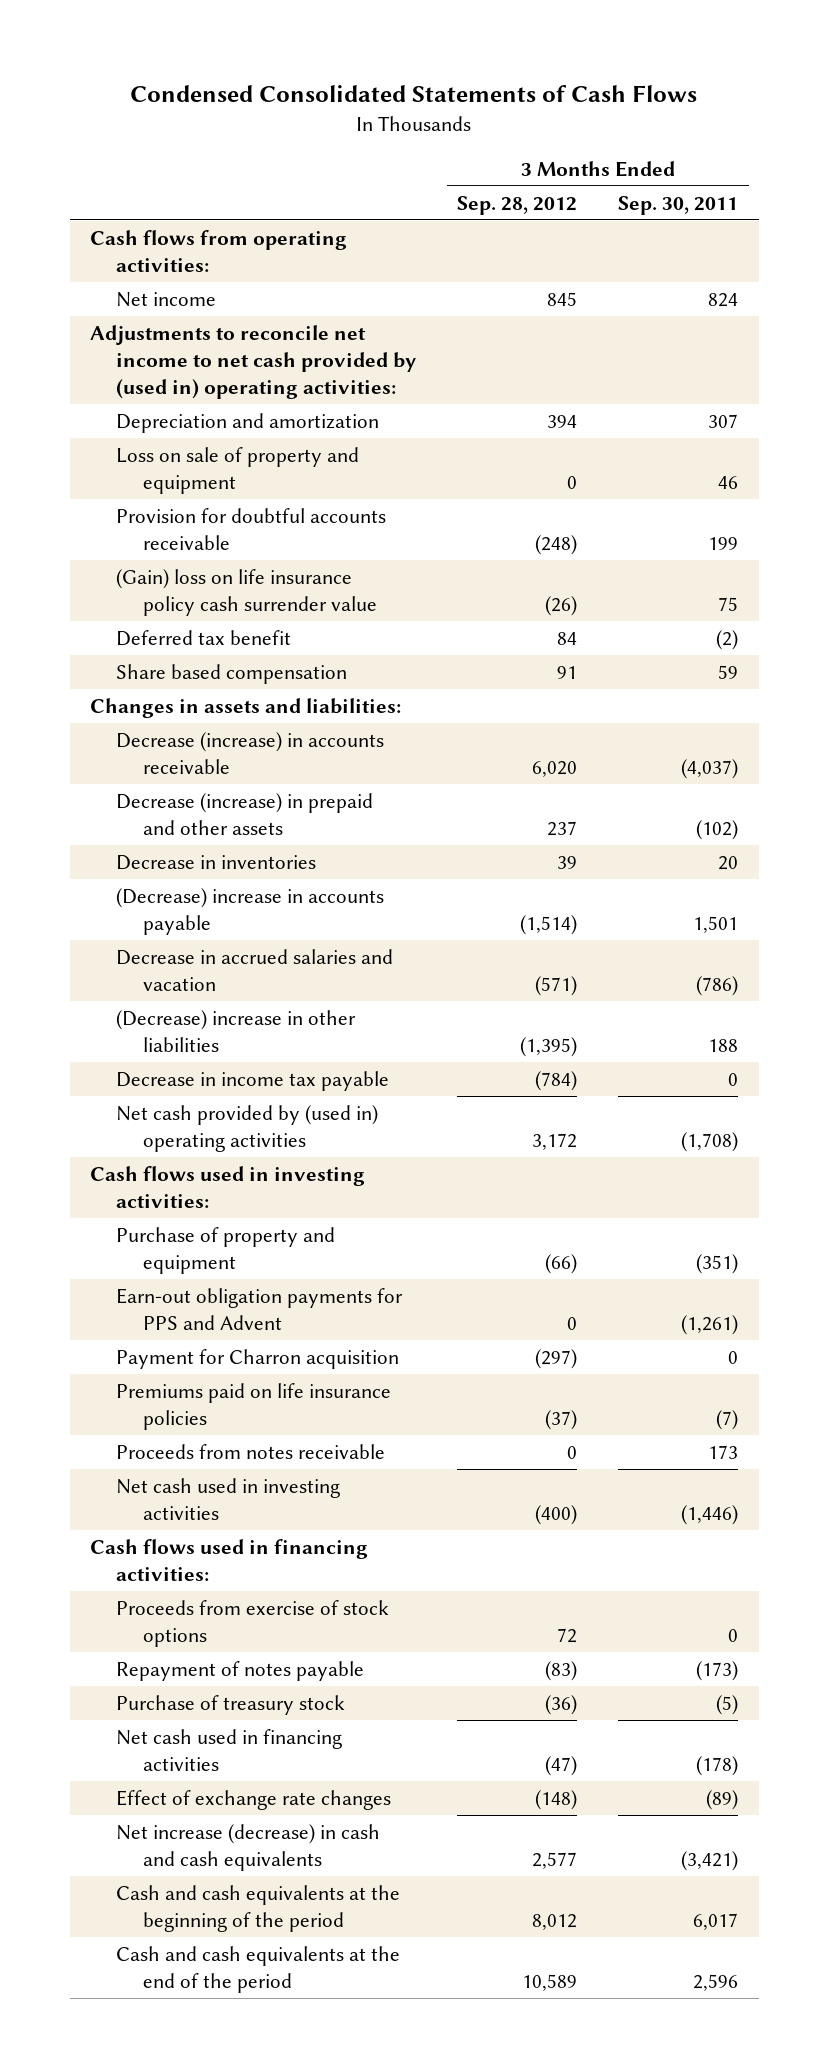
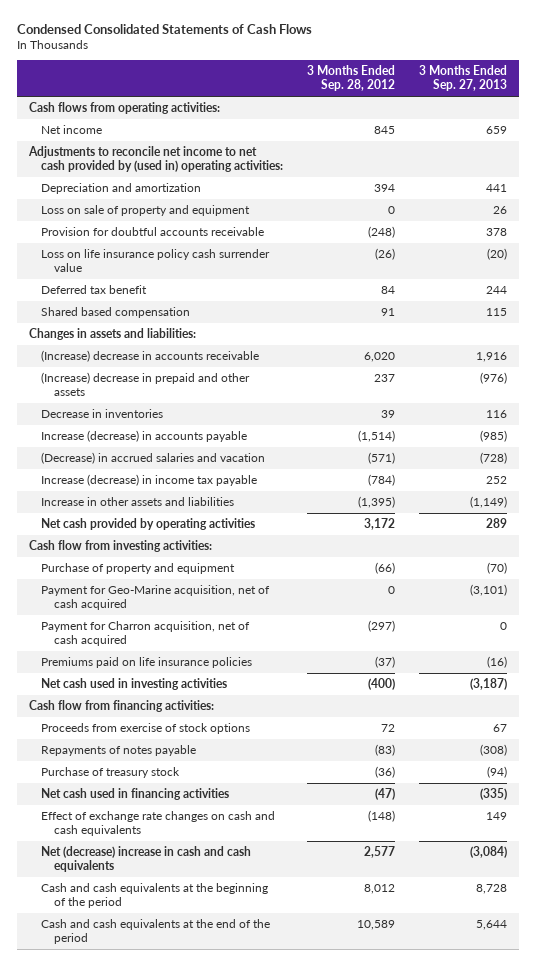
- | 3 Months Ended Sep. 28, 2012 | 3 Months Ended Sep. 30, 2011
+ | 3 Months Ended Sep. 28, 2012 | 3 Months Ended Sep. 27, 2013
- (Gain) loss on life insurance policy cash surrender value | (26) | 75
+ Loss on life insurance policy cash surrender value | (26) | (20)
- Share based compensation | 91 | 59
+ Shared based compensation | 91 | 115
- Decrease (increase) in accounts receivable | 6,020 | (4,037)
- Decrease (increase) in prepaid and other assets | 237 | (102)
+ (Increase) decrease in accounts receivable | 6,020 | 1,916
+ (Increase) decrease in prepaid and other assets | 237 | (976)
- (Decrease) increase in accounts payable | (1,514) | 1,501
- Decrease in accrued salaries and vacation | (571) | (786)
- (Decrease) increase in other liabilities | (1,395) | 188
- Decrease in income tax payable | (784) | 0
- Net cash provided by (used in) operating activities | 3,172 | (1,708)
- Cash flows used in investing activities:
+ Increase (decrease) in accounts payable | (1,514) | (985)
+ (Decrease) in accrued salaries and vacation | (571) | (728)
+ Increase (decrease) in income tax payable | (784) | 252
+ Increase in other assets and liabilities | (1,395) | (1,149)
+ Net cash provided by operating activities | 3,172 | 289
+ Cash flow from investing activities:
- Earn-out obligation payments for PPS and Advent | 0 | (1,261)
- Payment for Charron acquisition | (297) | 0
+ Payment for Geo-Marine acquisition, net of cash acquired | 0 | (3,101)
+ Payment for Charron acquisition, net of cash acquired | (297) | 0
- Proceeds from notes receivable | 0 | 173
- Cash flows used in financing activities:
+ Cash flow from financing activities:
- Repayment of notes payable | (83) | (173)
+ Repayments of notes payable | (83) | (308)
- Effect of exchange rate changes | (148) | (89)
- Net increase (decrease) in cash and cash equivalents | 2,577 | (3,421)
+ Effect of exchange rate changes on cash and cash equivalents | (148) | 149
+ Net (decrease) increase in cash and cash equivalents | 2,577 | (3,084)

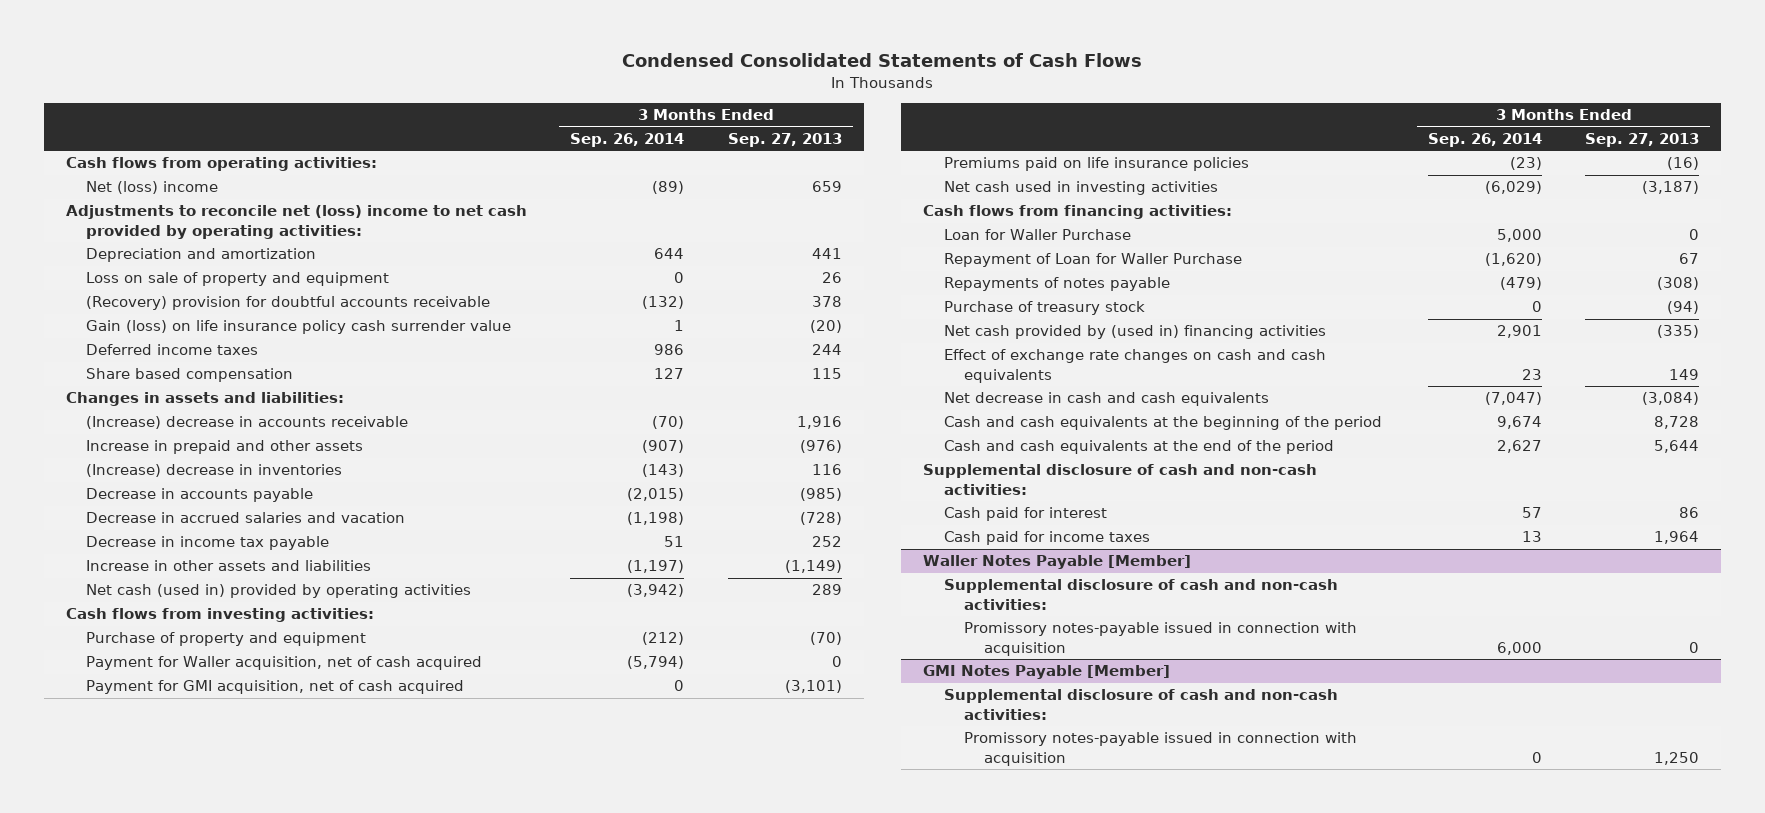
- | 3 Months Ended Sep. 28, 2012 | 3 Months Ended Sep. 27, 2013
+ | 3 Months Ended Sep. 26, 2014 | 3 Months Ended Sep. 27, 2013
- Net income | 845 | 659
- Adjustments to reconcile net income to net cash provided by (used in) operating activities:
+ Net (loss) income | (89) | 659
+ Adjustments to reconcile net (loss) income to net cash provided by operating activities:
- Provision for doubtful accounts receivable | (248) | 378
- Loss on life insurance policy cash surrender value | (26) | (20)
- Deferred tax benefit | 84 | 244
- Shared based compensation | 91 | 115
+ (Recovery) provision for doubtful accounts receivable | (132) | 378
+ Gain (loss) on life insurance policy cash surrender value | 1 | (20)
+ Deferred income taxes | 986 | 244
+ Share based compensation | 127 | 115
- (Increase) decrease in prepaid and other assets | 237 | (976)
- Decrease in inventories | 39 | 116
- Increase (decrease) in accounts payable | (1,514) | (985)
- (Decrease) in accrued salaries and vacation | (571) | (728)
- Increase (decrease) in income tax payable | (784) | 252
+ Increase in prepaid and other assets | (907) | (976)
+ (Increase) decrease in inventories | (143) | 116
+ Decrease in accounts payable | (2,015) | (985)
+ Decrease in accrued salaries and vacation | (1,198) | (728)
+ Decrease in income tax payable | 51 | 252
- Net cash provided by operating activities | 3,172 | 289
- Cash flow from investing activities:
+ Net cash (used in) provided by operating activities | (3,942) | 289
+ Cash flows from investing activities:
- Payment for Geo-Marine acquisition, net of cash acquired | 0 | (3,101)
- Payment for Charron acquisition, net of cash acquired | (297) | 0
+ Payment for Waller acquisition, net of cash acquired | (5,794) | 0
+ Payment for GMI acquisition, net of cash acquired | 0 | (3,101)
- Cash flow from financing activities:
- Proceeds from exercise of stock options | 72 | 67
+ Cash flows from financing activities:
+ Loan for Waller Purchase | 5,000 | 0
+ Repayment of Loan for Waller Purchase | (1,620) | 67
- Net cash used in financing activities | (47) | (335)
+ Net cash provided by (used in) financing activities | 2,901 | (335)
- Net (decrease) increase in cash and cash equivalents | 2,577 | (3,084)
+ Net decrease in cash and cash equivalents | (7,047) | (3,084)
+ Supplemental disclosure of cash and non-cash activities:
+ Cash paid for interest | 57 | 86
+ Cash paid for income taxes | 13 | 1,964
+ Waller Notes Payable [Member]
+ Supplemental disclosure of cash and non-cash activities:
+ Promissory notes-payable issued in connection with acquisition | 6,000 | 0
+ GMI Notes Payable [Member]
+ Supplemental disclosure of cash and non-cash activities:
+ Promissory notes-payable issued in connection with acquisition | 0 | 1,250

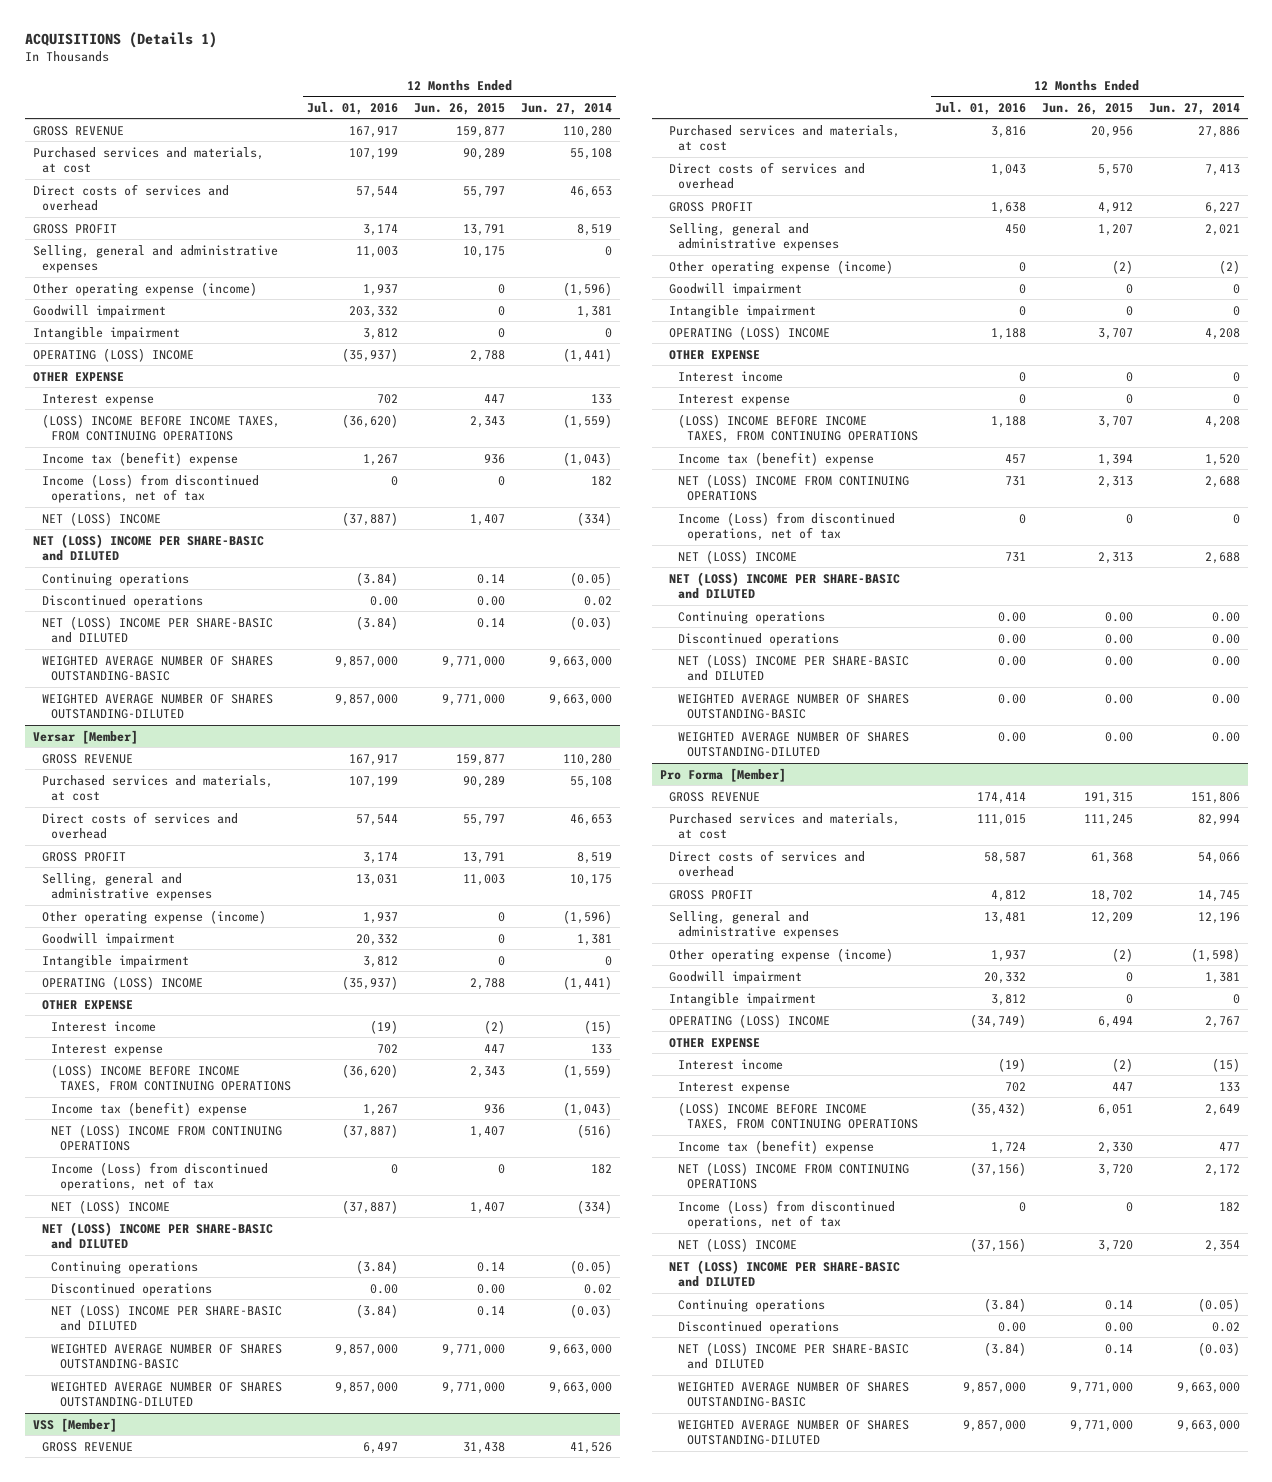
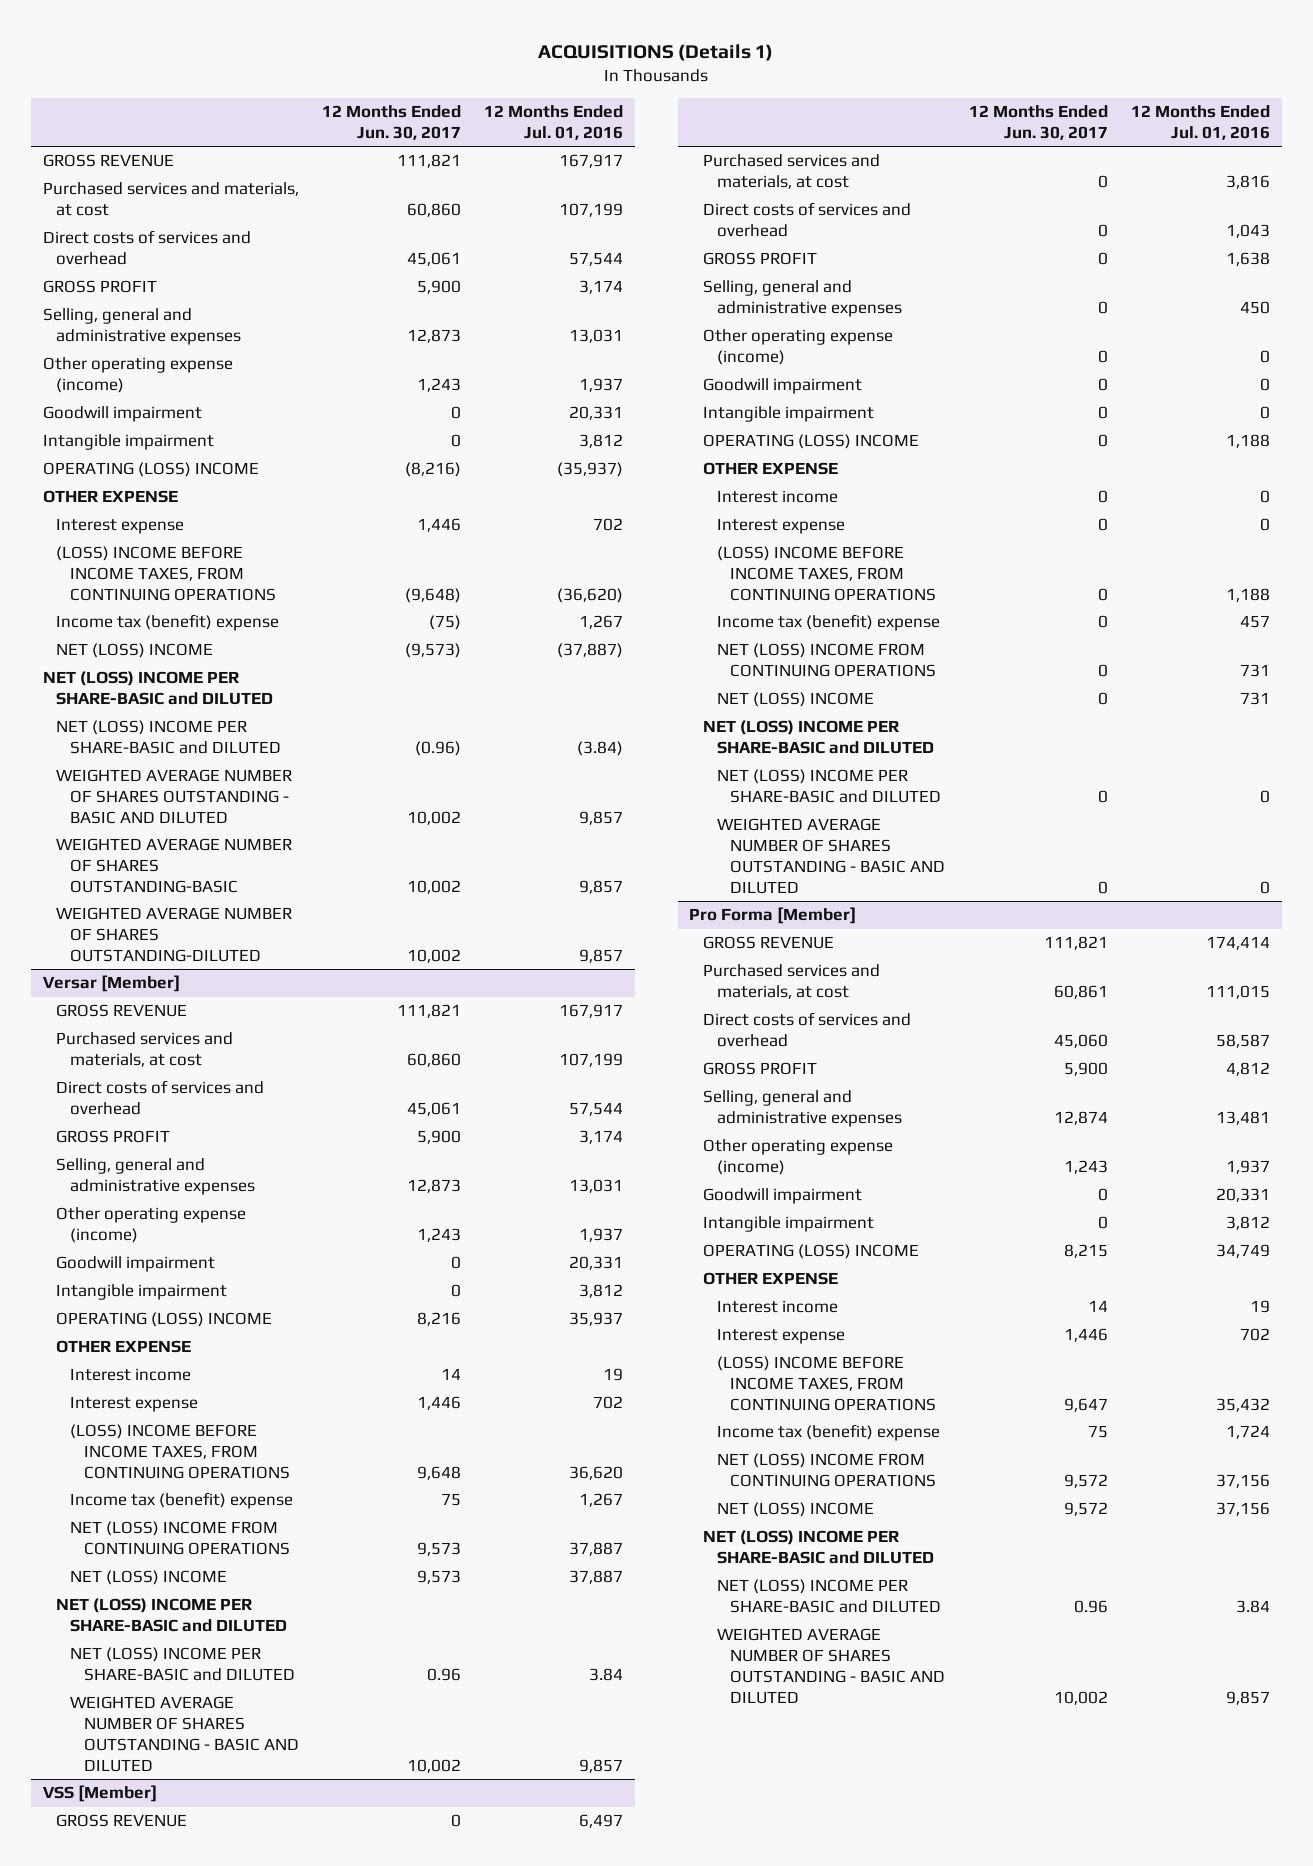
- | 12 Months Ended Jul. 01, 2016 | 12 Months Ended Jun. 26, 2015 | 12 Months Ended Jun. 27, 2014
+ | 12 Months Ended Jun. 30, 2017 | 12 Months Ended Jul. 01, 2016
- Selling, general and administrative expenses | 11,003 | 10,175 | 0
+ Selling, general and administrative expenses | 12,873 | 13,031
- Goodwill impairment | 203,332 | 0 | 1,381
+ Goodwill impairment | 0 | 20,331
- Income (Loss) from discontinued operations, net of tax | 0 | 0 | 182
- Continuing operations | (3.84) | 0.14 | (0.05)
- Discontinued operations | 0.00 | 0.00 | 0.02
- WEIGHTED AVERAGE NUMBER OF SHARES OUTSTANDING-BASIC | 9,857,000 | 9,771,000 | 9,663,000
- WEIGHTED AVERAGE NUMBER OF SHARES OUTSTANDING-DILUTED | 9,857,000 | 9,771,000 | 9,663,000
+ WEIGHTED AVERAGE NUMBER OF SHARES OUTSTANDING - BASIC AND DILUTED | 10,002 | 9,857
+ WEIGHTED AVERAGE NUMBER OF SHARES OUTSTANDING-BASIC | 10,002 | 9,857
+ WEIGHTED AVERAGE NUMBER OF SHARES OUTSTANDING-DILUTED | 10,002 | 9,857
@ Versar [Member]
- Goodwill impairment | 20,332 | 0 | 1,381
+ Goodwill impairment | 0 | 20,331
- OPERATING (LOSS) INCOME | (35,937) | 2,788 | (1,441)
+ OPERATING (LOSS) INCOME | 8,216 | 35,937
- Interest income | (19) | (2) | (15)
+ Interest income | 14 | 19
- (LOSS) INCOME BEFORE INCOME TAXES, FROM CONTINUING OPERATIONS | (36,620) | 2,343 | (1,559)
+ (LOSS) INCOME BEFORE INCOME TAXES, FROM CONTINUING OPERATIONS | 9,648 | 36,620
- NET (LOSS) INCOME FROM CONTINUING OPERATIONS | (37,887) | 1,407 | (516)
- Income (Loss) from discontinued operations, net of tax | 0 | 0 | 182
- NET (LOSS) INCOME | (37,887) | 1,407 | (334)
+ NET (LOSS) INCOME FROM CONTINUING OPERATIONS | 9,573 | 37,887
+ NET (LOSS) INCOME | 9,573 | 37,887
- Continuing operations | (3.84) | 0.14 | (0.05)
- Discontinued operations | 0.00 | 0.00 | 0.02
- NET (LOSS) INCOME PER SHARE-BASIC and DILUTED | (3.84) | 0.14 | (0.03)
- WEIGHTED AVERAGE NUMBER OF SHARES OUTSTANDING-BASIC | 9,857,000 | 9,771,000 | 9,663,000
- WEIGHTED AVERAGE NUMBER OF SHARES OUTSTANDING-DILUTED | 9,857,000 | 9,771,000 | 9,663,000
+ NET (LOSS) INCOME PER SHARE-BASIC and DILUTED | 0.96 | 3.84
+ WEIGHTED AVERAGE NUMBER OF SHARES OUTSTANDING - BASIC AND DILUTED | 10,002 | 9,857
@ VSS [Member]
- Income (Loss) from discontinued operations, net of tax | 0 | 0 | 0
- Continuing operations | 0.00 | 0.00 | 0.00
- Discontinued operations | 0.00 | 0.00 | 0.00
- NET (LOSS) INCOME PER SHARE-BASIC and DILUTED | 0.00 | 0.00 | 0.00
- WEIGHTED AVERAGE NUMBER OF SHARES OUTSTANDING-BASIC | 0.00 | 0.00 | 0.00
- WEIGHTED AVERAGE NUMBER OF SHARES OUTSTANDING-DILUTED | 0.00 | 0.00 | 0.00
+ NET (LOSS) INCOME PER SHARE-BASIC and DILUTED | 0 | 0
+ WEIGHTED AVERAGE NUMBER OF SHARES OUTSTANDING - BASIC AND DILUTED | 0 | 0
@ Pro Forma [Member]
- Goodwill impairment | 20,332 | 0 | 1,381
+ Goodwill impairment | 0 | 20,331
- OPERATING (LOSS) INCOME | (34,749) | 6,494 | 2,767
+ OPERATING (LOSS) INCOME | 8,215 | 34,749
- Interest income | (19) | (2) | (15)
+ Interest income | 14 | 19
- (LOSS) INCOME BEFORE INCOME TAXES, FROM CONTINUING OPERATIONS | (35,432) | 6,051 | 2,649
+ (LOSS) INCOME BEFORE INCOME TAXES, FROM CONTINUING OPERATIONS | 9,647 | 35,432
- NET (LOSS) INCOME FROM CONTINUING OPERATIONS | (37,156) | 3,720 | 2,172
- Income (Loss) from discontinued operations, net of tax | 0 | 0 | 182
- NET (LOSS) INCOME | (37,156) | 3,720 | 2,354
+ NET (LOSS) INCOME FROM CONTINUING OPERATIONS | 9,572 | 37,156
+ NET (LOSS) INCOME | 9,572 | 37,156
- Continuing operations | (3.84) | 0.14 | (0.05)
- Discontinued operations | 0.00 | 0.00 | 0.02
- NET (LOSS) INCOME PER SHARE-BASIC and DILUTED | (3.84) | 0.14 | (0.03)
- WEIGHTED AVERAGE NUMBER OF SHARES OUTSTANDING-BASIC | 9,857,000 | 9,771,000 | 9,663,000
- WEIGHTED AVERAGE NUMBER OF SHARES OUTSTANDING-DILUTED | 9,857,000 | 9,771,000 | 9,663,000
+ NET (LOSS) INCOME PER SHARE-BASIC and DILUTED | 0.96 | 3.84
+ WEIGHTED AVERAGE NUMBER OF SHARES OUTSTANDING - BASIC AND DILUTED | 10,002 | 9,857

